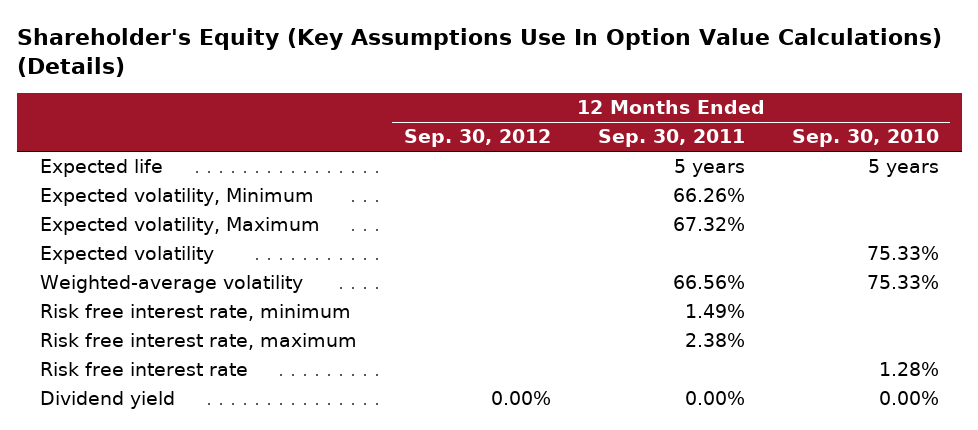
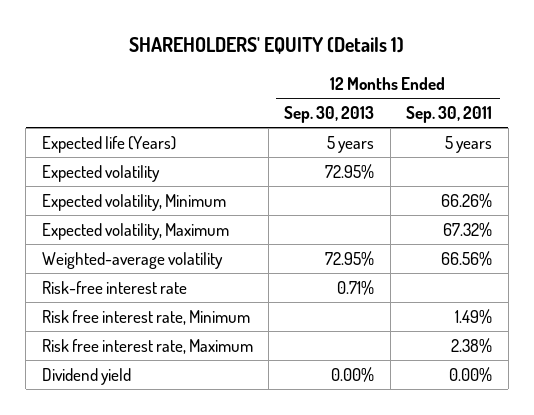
- Shareholder's Equity (Key Assumptions Use In Option Value Calculations) (Details)
+ SHAREHOLDERS' EQUITY (Details 1)
- | 12 Months Ended Sep. 30, 2012 | 12 Months Ended Sep. 30, 2011 | 12 Months Ended Sep. 30, 2010
+ | 12 Months Ended Sep. 30, 2013 | 12 Months Ended Sep. 30, 2011
- Expected life | | 5 years | 5 years
+ Expected life (Years) | 5 years | 5 years
moved up: Expected volatility | 72.95% |
- Risk free interest rate, minimum | | 1.49% |
- Risk free interest rate, maximum | | 2.38% |
- Risk free interest rate | | | 1.28%
+ Risk-free interest rate | 0.71% |
+ Risk free interest rate, Minimum | | 1.49%
+ Risk free interest rate, Maximum | | 2.38%

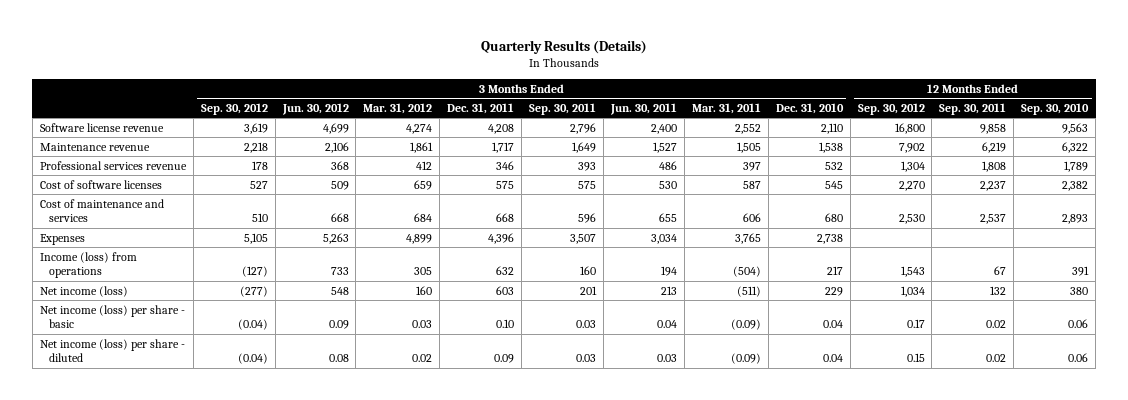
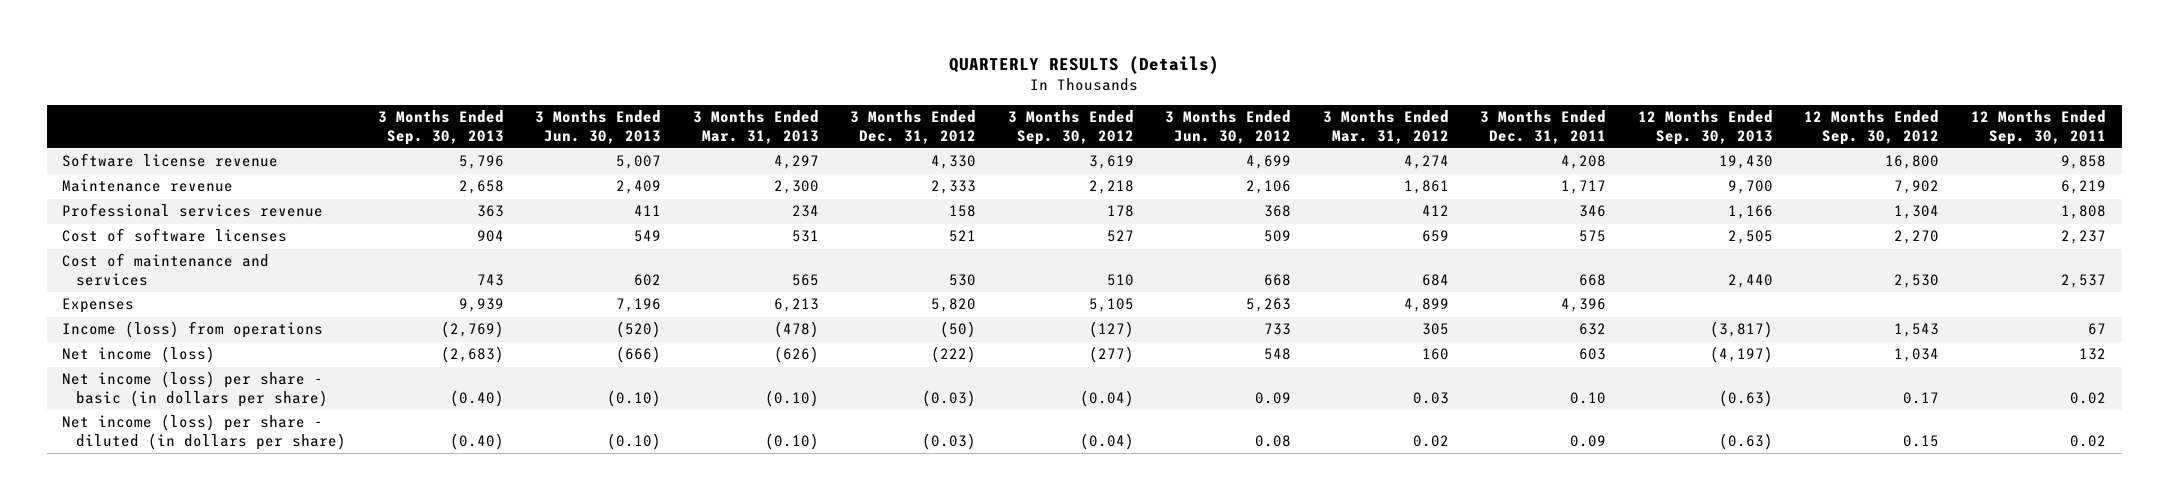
- Quarterly Results (Details)
+ QUARTERLY RESULTS (Details)
- | 3 Months Ended Sep. 30, 2012 | 3 Months Ended Jun. 30, 2012 | 3 Months Ended Mar. 31, 2012 | 3 Months Ended Dec. 31, 2011 | 3 Months Ended Sep. 30, 2011 | 3 Months Ended Jun. 30, 2011 | 3 Months Ended Mar. 31, 2011 | 3 Months Ended Dec. 31, 2010 | 12 Months Ended Sep. 30, 2012 | 12 Months Ended Sep. 30, 2011 | 12 Months Ended Sep. 30, 2010
+ | 3 Months Ended Sep. 30, 2013 | 3 Months Ended Jun. 30, 2013 | 3 Months Ended Mar. 31, 2013 | 3 Months Ended Dec. 31, 2012 | 3 Months Ended Sep. 30, 2012 | 3 Months Ended Jun. 30, 2012 | 3 Months Ended Mar. 31, 2012 | 3 Months Ended Dec. 31, 2011 | 12 Months Ended Sep. 30, 2013 | 12 Months Ended Sep. 30, 2012 | 12 Months Ended Sep. 30, 2011
- Net income (loss) per share - basic | (0.04) | 0.09 | 0.03 | 0.10 | 0.03 | 0.04 | (0.09) | 0.04 | 0.17 | 0.02 | 0.06
- Net income (loss) per share - diluted | (0.04) | 0.08 | 0.02 | 0.09 | 0.03 | 0.03 | (0.09) | 0.04 | 0.15 | 0.02 | 0.06
+ Net income (loss) per share - basic (in dollars per share) | (0.40) | (0.10) | (0.10) | (0.03) | (0.04) | 0.09 | 0.03 | 0.10 | (0.63) | 0.17 | 0.02
+ Net income (loss) per share - diluted (in dollars per share) | (0.40) | (0.10) | (0.10) | (0.03) | (0.04) | 0.08 | 0.02 | 0.09 | (0.63) | 0.15 | 0.02

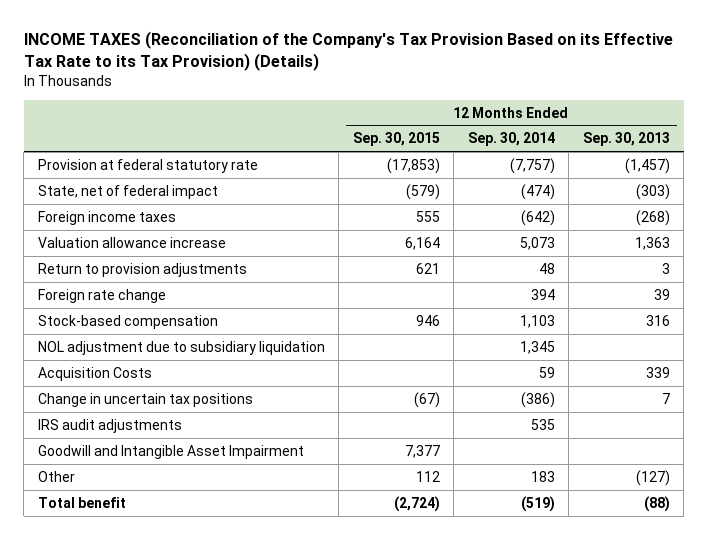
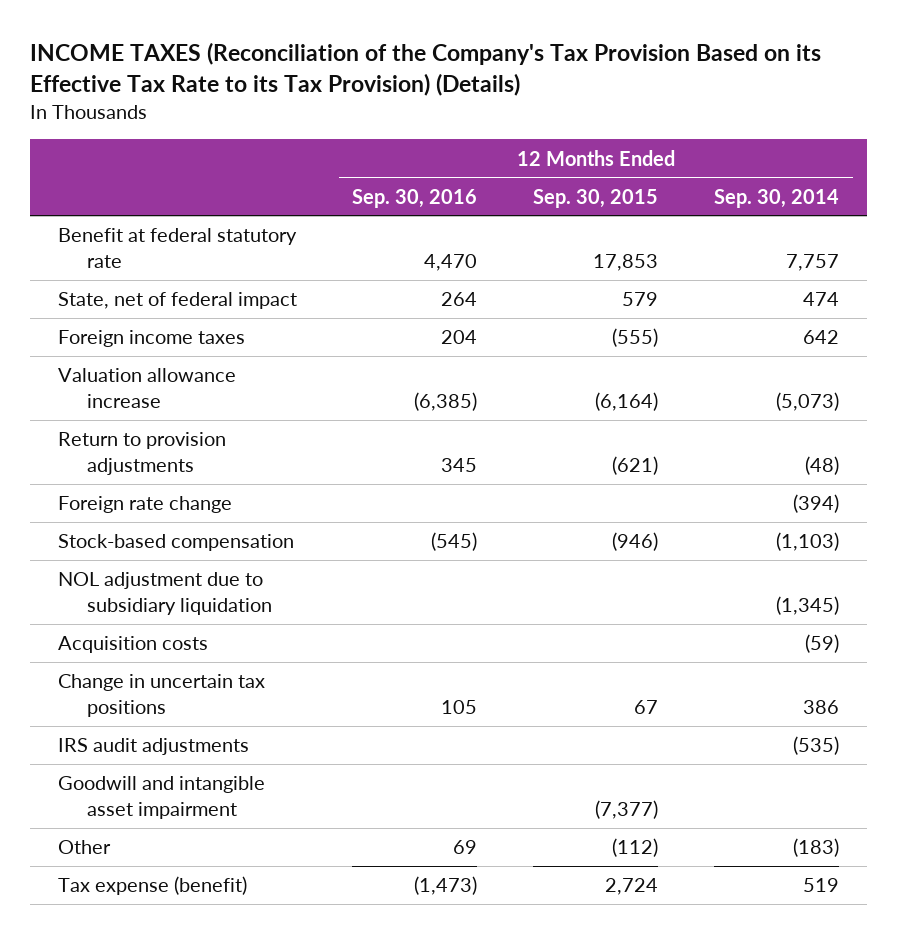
- | 12 Months Ended Sep. 30, 2015 | 12 Months Ended Sep. 30, 2014 | 12 Months Ended Sep. 30, 2013
+ | 12 Months Ended Sep. 30, 2016 | 12 Months Ended Sep. 30, 2015 | 12 Months Ended Sep. 30, 2014
- Provision at federal statutory rate | (17,853) | (7,757) | (1,457)
- State, net of federal impact | (579) | (474) | (303)
- Foreign income taxes | 555 | (642) | (268)
- Valuation allowance increase | 6,164 | 5,073 | 1,363
- Return to provision adjustments | 621 | 48 | 3
- Foreign rate change | | 394 | 39
- Stock-based compensation | 946 | 1,103 | 316
- NOL adjustment due to subsidiary liquidation | | 1,345 |
- Acquisition Costs | | 59 | 339
- Change in uncertain tax positions | (67) | (386) | 7
- IRS audit adjustments | | 535 |
- Goodwill and Intangible Asset Impairment | 7,377 | |
- Other | 112 | 183 | (127)
- Total benefit | (2,724) | (519) | (88)
+ Benefit at federal statutory rate | 4,470 | 17,853 | 7,757
+ State, net of federal impact | 264 | 579 | 474
+ Foreign income taxes | 204 | (555) | 642
+ Valuation allowance increase | (6,385) | (6,164) | (5,073)
+ Return to provision adjustments | 345 | (621) | (48)
+ Foreign rate change | | | (394)
+ Stock-based compensation | (545) | (946) | (1,103)
+ NOL adjustment due to subsidiary liquidation | | | (1,345)
+ Acquisition costs | | | (59)
+ Change in uncertain tax positions | 105 | 67 | 386
+ IRS audit adjustments | | | (535)
+ Goodwill and intangible asset impairment | | (7,377) |
+ Other | 69 | (112) | (183)
+ Tax expense (benefit) | (1,473) | 2,724 | 519

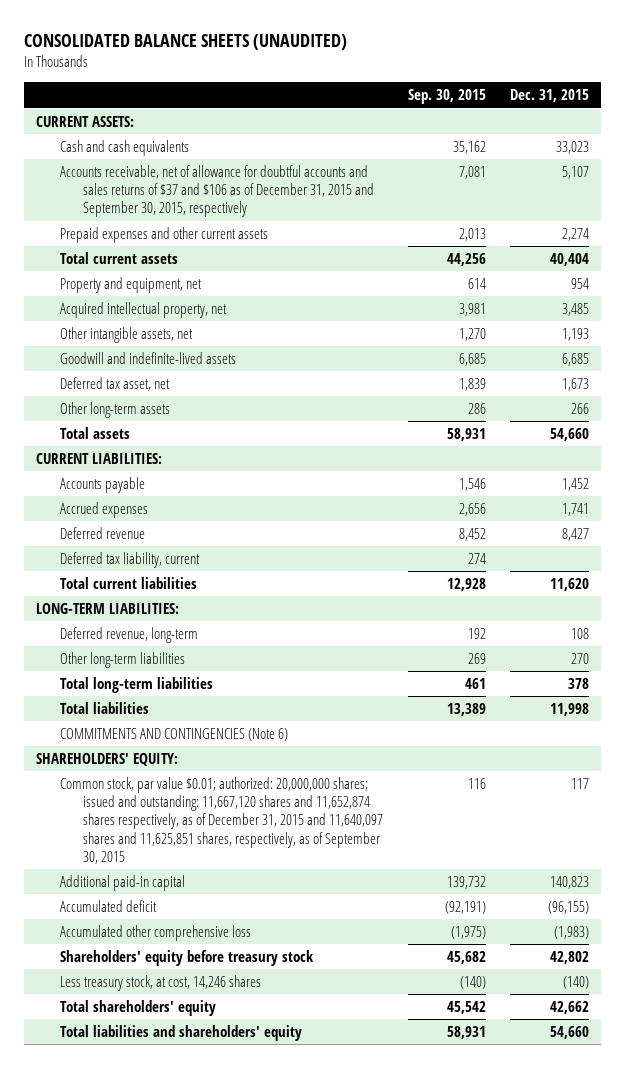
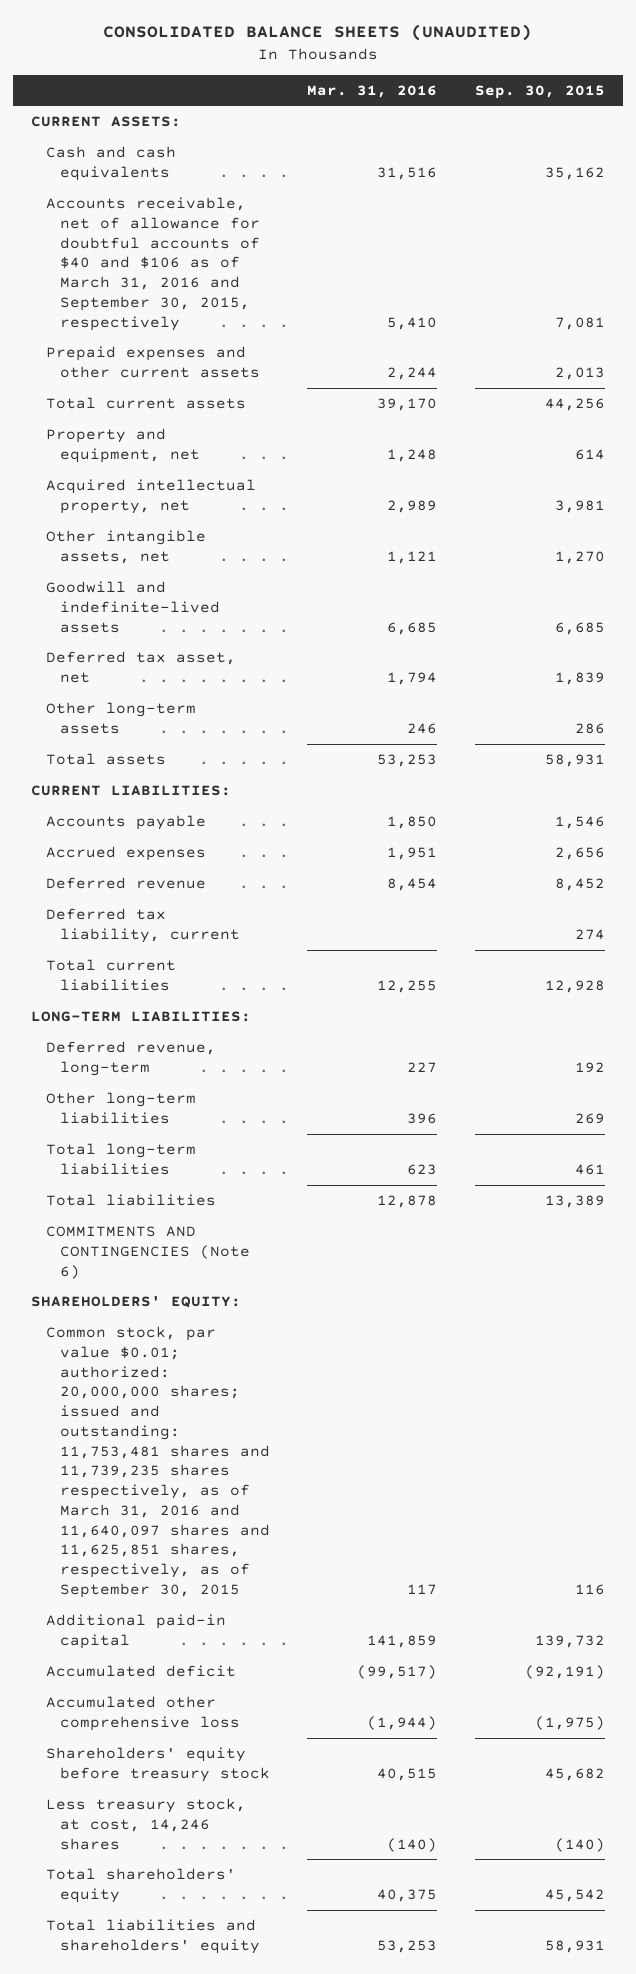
- | Sep. 30, 2015 | Dec. 31, 2015
+ | Mar. 31, 2016 | Sep. 30, 2015
- Accounts receivable, net of allowance for doubtful accounts and sales returns of $37 and $106 as of December 31, 2015 and September 30, 2015, respectively | 7,081 | 5,107
+ Accounts receivable, net of allowance for doubtful accounts of $40 and $106 as of March 31, 2016 and September 30, 2015, respectively | 5,410 | 7,081
- Common stock, par value $0.01; authorized: 20,000,000 shares; issued and outstanding: 11,667,120 shares and 11,652,874 shares respectively, as of December 31, 2015 and 11,640,097 shares and 11,625,851 shares, respectively, as of September 30, 2015 | 116 | 117
+ Common stock, par value $0.01; authorized: 20,000,000 shares; issued and outstanding: 11,753,481 shares and 11,739,235 shares respectively, as of March 31, 2016 and 11,640,097 shares and 11,625,851 shares, respectively, as of September 30, 2015 | 117 | 116

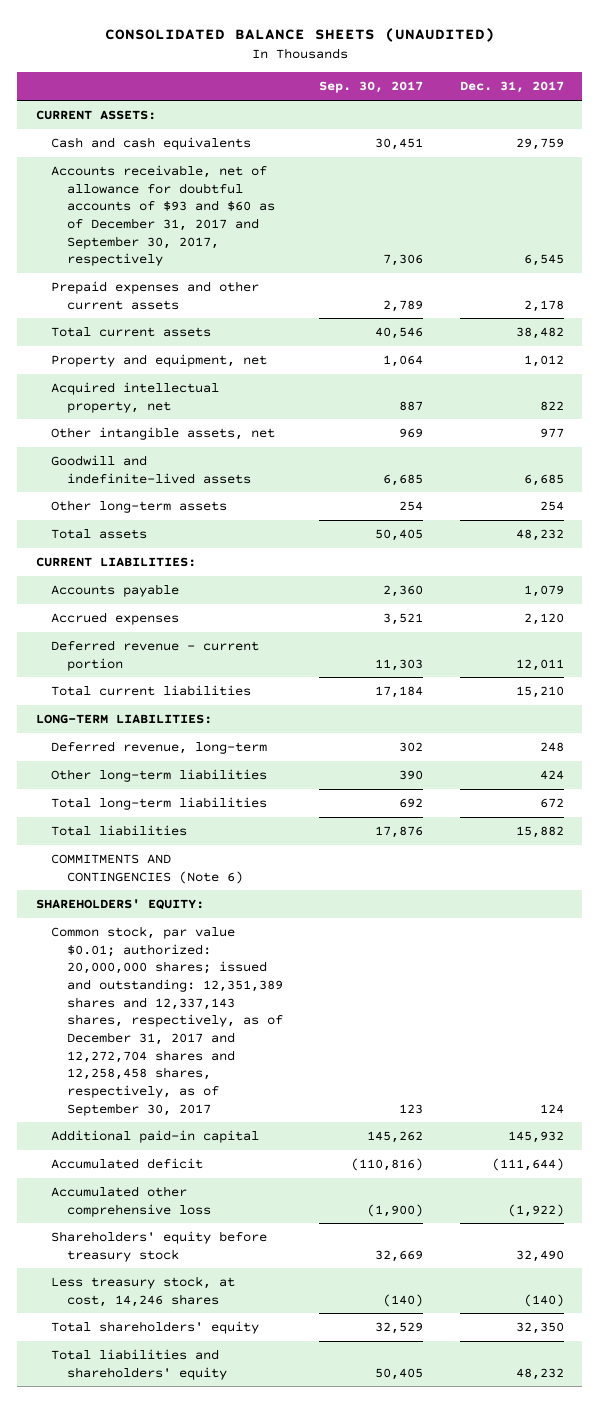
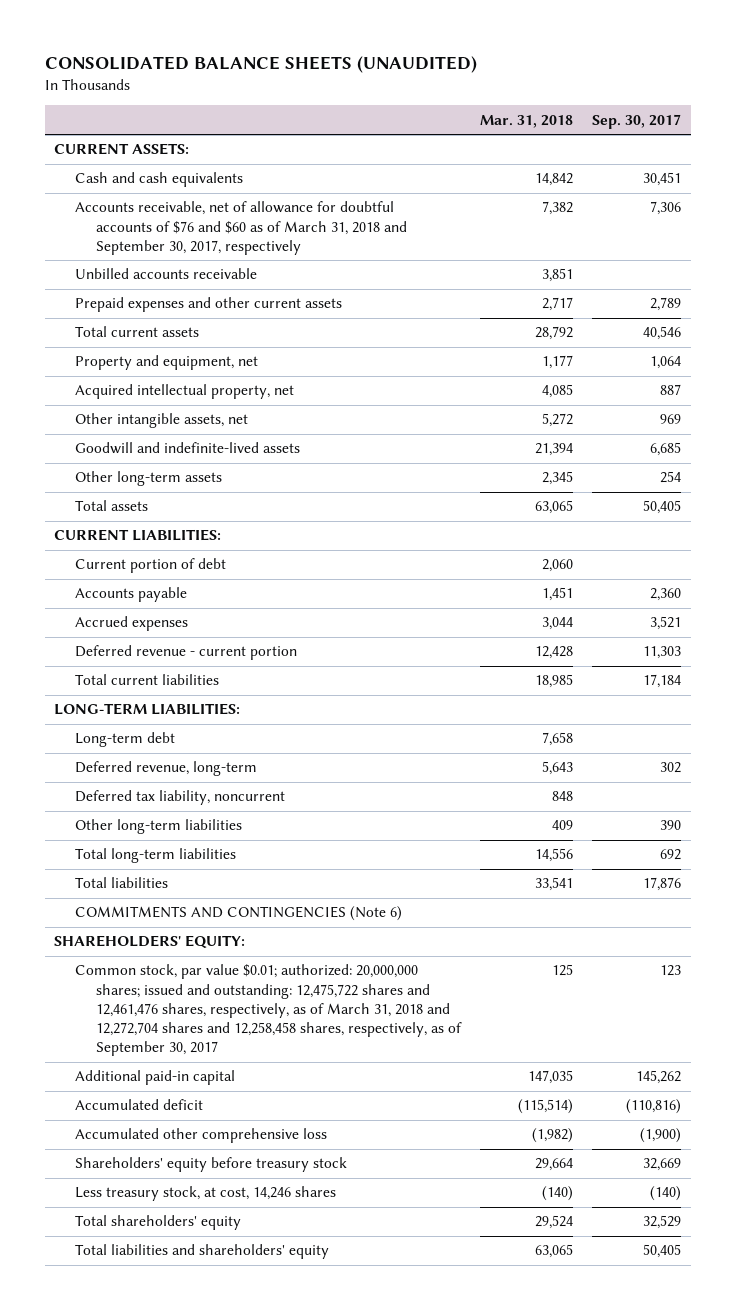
- | Sep. 30, 2017 | Dec. 31, 2017
+ | Mar. 31, 2018 | Sep. 30, 2017
- Accounts receivable, net of allowance for doubtful accounts of $93 and $60 as of December 31, 2017 and September 30, 2017, respectively | 7,306 | 6,545
+ Accounts receivable, net of allowance for doubtful accounts of $76 and $60 as of March 31, 2018 and September 30, 2017, respectively | 7,382 | 7,306
+ Unbilled accounts receivable | 3,851 |
+ Current portion of debt | 2,060 |
+ Long-term debt | 7,658 |
+ Deferred tax liability, noncurrent | 848 |
- Common stock, par value $0.01; authorized: 20,000,000 shares; issued and outstanding: 12,351,389 shares and 12,337,143 shares, respectively, as of December 31, 2017 and 12,272,704 shares and 12,258,458 shares, respectively, as of September 30, 2017 | 123 | 124
+ Common stock, par value $0.01; authorized: 20,000,000 shares; issued and outstanding: 12,475,722 shares and 12,461,476 shares, respectively, as of March 31, 2018 and 12,272,704 shares and 12,258,458 shares, respectively, as of September 30, 2017 | 125 | 123

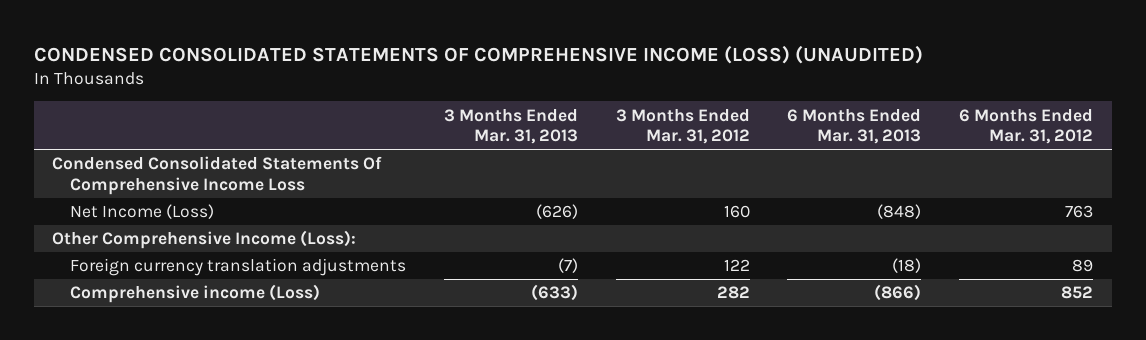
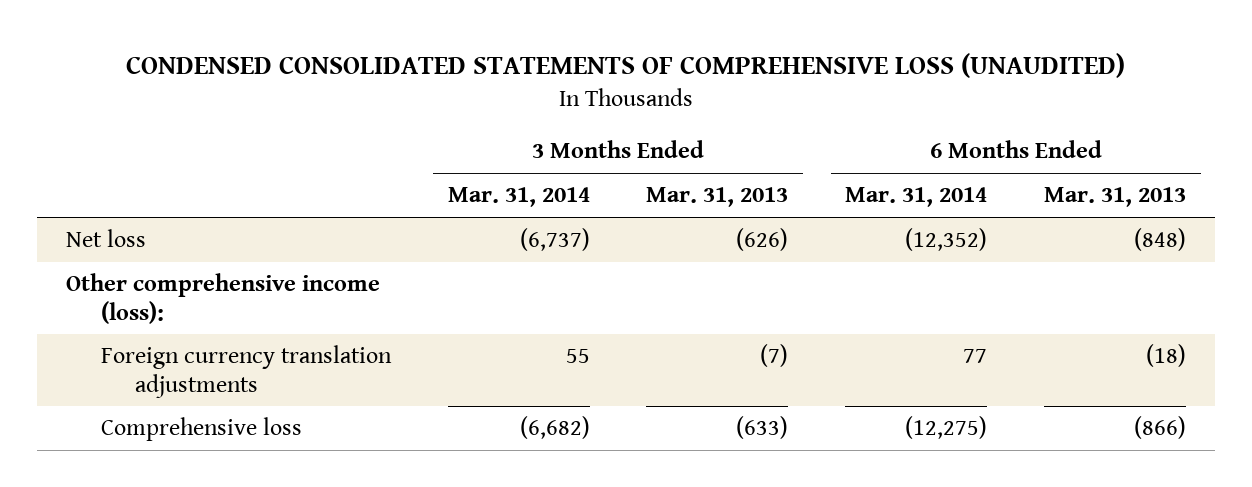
- CONDENSED CONSOLIDATED STATEMENTS OF COMPREHENSIVE INCOME (LOSS) (UNAUDITED)
+ CONDENSED CONSOLIDATED STATEMENTS OF COMPREHENSIVE LOSS (UNAUDITED)
- | 3 Months Ended Mar. 31, 2013 | 3 Months Ended Mar. 31, 2012 | 6 Months Ended Mar. 31, 2013 | 6 Months Ended Mar. 31, 2012
+ | 3 Months Ended Mar. 31, 2014 | 3 Months Ended Mar. 31, 2013 | 6 Months Ended Mar. 31, 2014 | 6 Months Ended Mar. 31, 2013
- Condensed Consolidated Statements Of Comprehensive Income Loss
- Net Income (Loss) | (626) | 160 | (848) | 763
- Other Comprehensive Income (Loss):
+ Net loss | (6,737) | (626) | (12,352) | (848)
+ Other comprehensive income (loss):
- Comprehensive income (Loss) | (633) | 282 | (866) | 852
+ Comprehensive loss | (6,682) | (633) | (12,275) | (866)

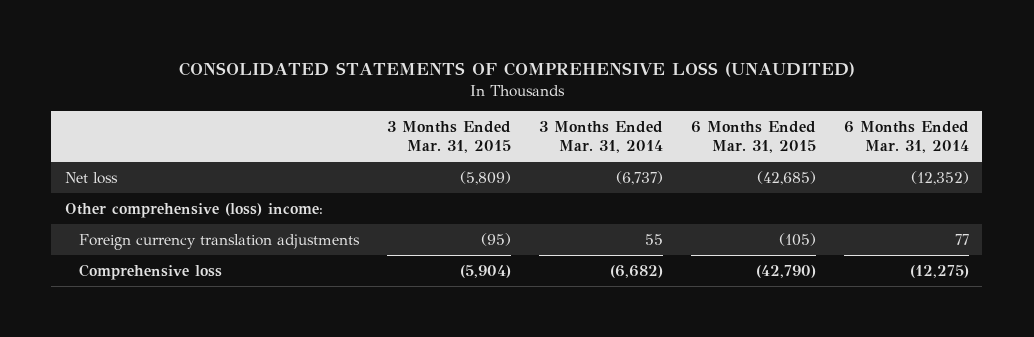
- CONDENSED CONSOLIDATED STATEMENTS OF COMPREHENSIVE LOSS (UNAUDITED)
+ CONSOLIDATED STATEMENTS OF COMPREHENSIVE LOSS (UNAUDITED)
- | 3 Months Ended Mar. 31, 2014 | 3 Months Ended Mar. 31, 2013 | 6 Months Ended Mar. 31, 2014 | 6 Months Ended Mar. 31, 2013
+ | 3 Months Ended Mar. 31, 2015 | 3 Months Ended Mar. 31, 2014 | 6 Months Ended Mar. 31, 2015 | 6 Months Ended Mar. 31, 2014
- Other comprehensive income (loss):
+ Other comprehensive (loss) income:

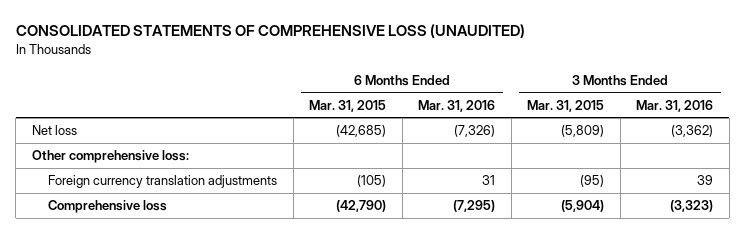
- | 3 Months Ended Mar. 31, 2015 | 3 Months Ended Mar. 31, 2014 | 6 Months Ended Mar. 31, 2015 | 6 Months Ended Mar. 31, 2014
+ | 6 Months Ended Mar. 31, 2015 | 6 Months Ended Mar. 31, 2016 | 3 Months Ended Mar. 31, 2015 | 3 Months Ended Mar. 31, 2016
- Other comprehensive (loss) income:
+ Other comprehensive loss:

